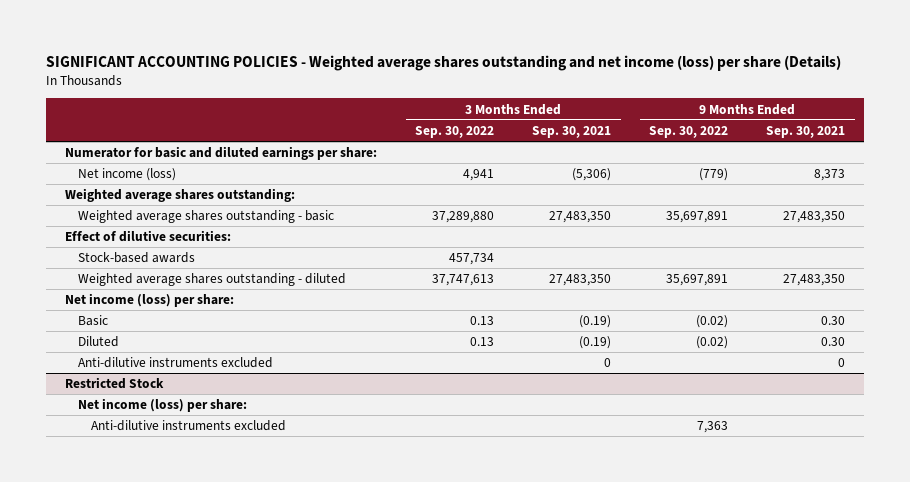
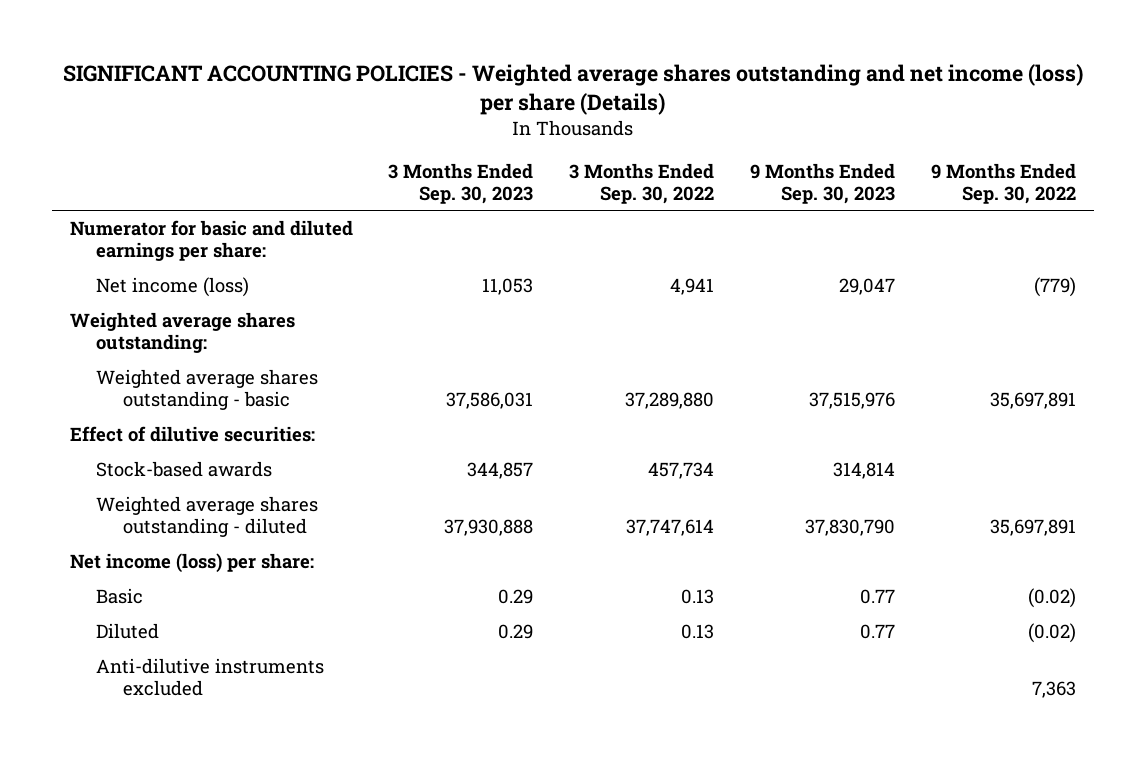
- | 3 Months Ended Sep. 30, 2022 | 3 Months Ended Sep. 30, 2021 | 9 Months Ended Sep. 30, 2022 | 9 Months Ended Sep. 30, 2021
+ | 3 Months Ended Sep. 30, 2023 | 3 Months Ended Sep. 30, 2022 | 9 Months Ended Sep. 30, 2023 | 9 Months Ended Sep. 30, 2022
- Weighted average shares outstanding - diluted | 37,747,613 | 27,483,350 | 35,697,891 | 27,483,350
+ Weighted average shares outstanding - diluted | 37,930,888 | 37,747,614 | 37,830,790 | 35,697,891
- Anti-dilutive instruments excluded | | 0 | | 0
- Restricted Stock
- Net income (loss) per share:

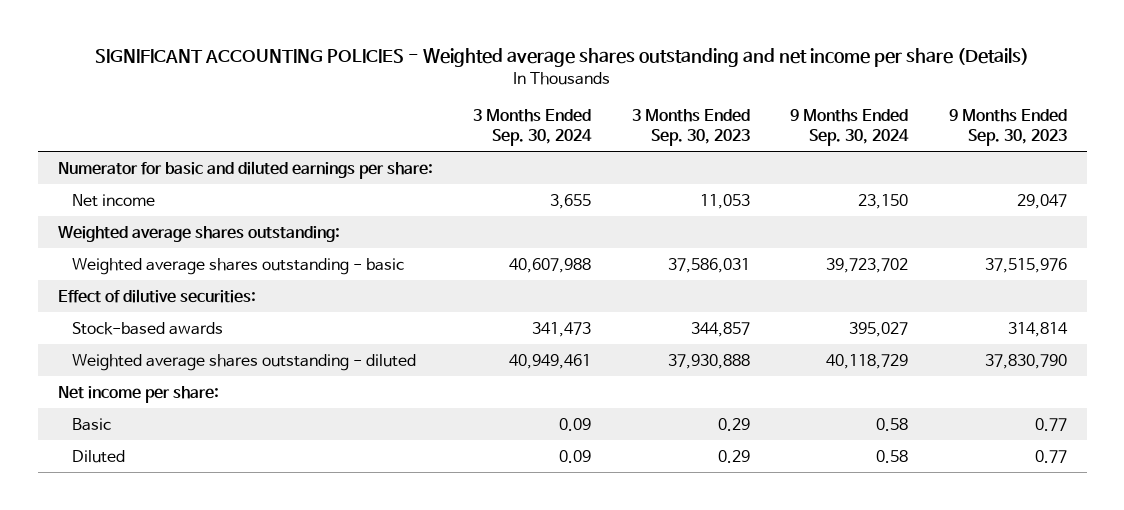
- SIGNIFICANT ACCOUNTING POLICIES - Weighted average shares outstanding and net income (loss) per share (Details)
+ SIGNIFICANT ACCOUNTING POLICIES - Weighted average shares outstanding and net income per share (Details)
- | 3 Months Ended Sep. 30, 2023 | 3 Months Ended Sep. 30, 2022 | 9 Months Ended Sep. 30, 2023 | 9 Months Ended Sep. 30, 2022
+ | 3 Months Ended Sep. 30, 2024 | 3 Months Ended Sep. 30, 2023 | 9 Months Ended Sep. 30, 2024 | 9 Months Ended Sep. 30, 2023
- Net income (loss) | 11,053 | 4,941 | 29,047 | (779)
+ Net income | 3,655 | 11,053 | 23,150 | 29,047
- Net income (loss) per share:
+ Net income per share:
- Anti-dilutive instruments excluded | | | | 7,363

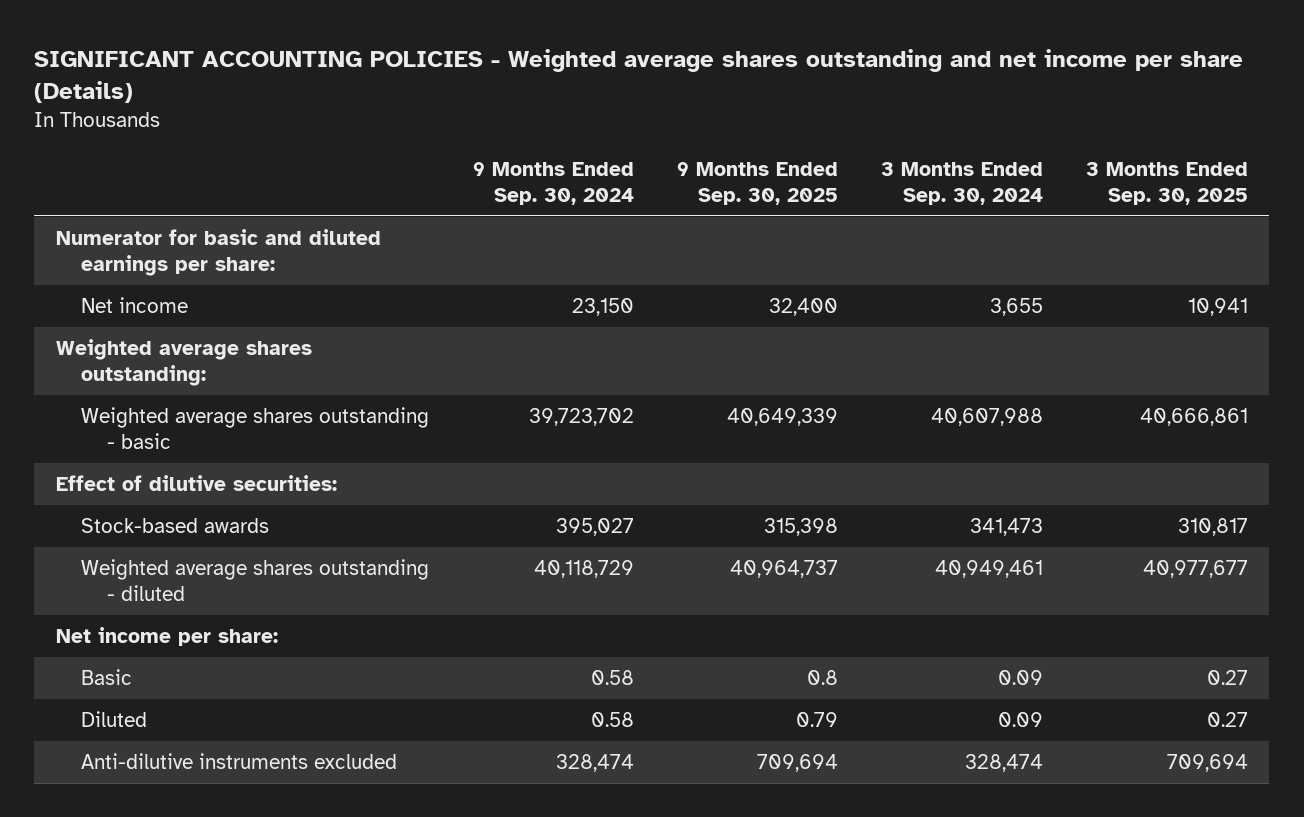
- | 3 Months Ended Sep. 30, 2024 | 3 Months Ended Sep. 30, 2023 | 9 Months Ended Sep. 30, 2024 | 9 Months Ended Sep. 30, 2023
+ | 9 Months Ended Sep. 30, 2024 | 9 Months Ended Sep. 30, 2025 | 3 Months Ended Sep. 30, 2024 | 3 Months Ended Sep. 30, 2025
+ Anti-dilutive instruments excluded | 328,474 | 709,694 | 328,474 | 709,694

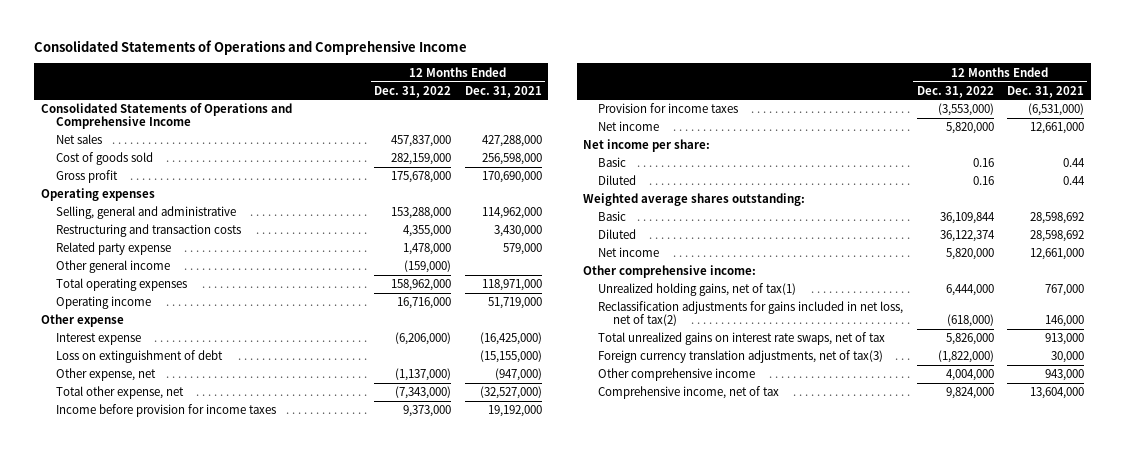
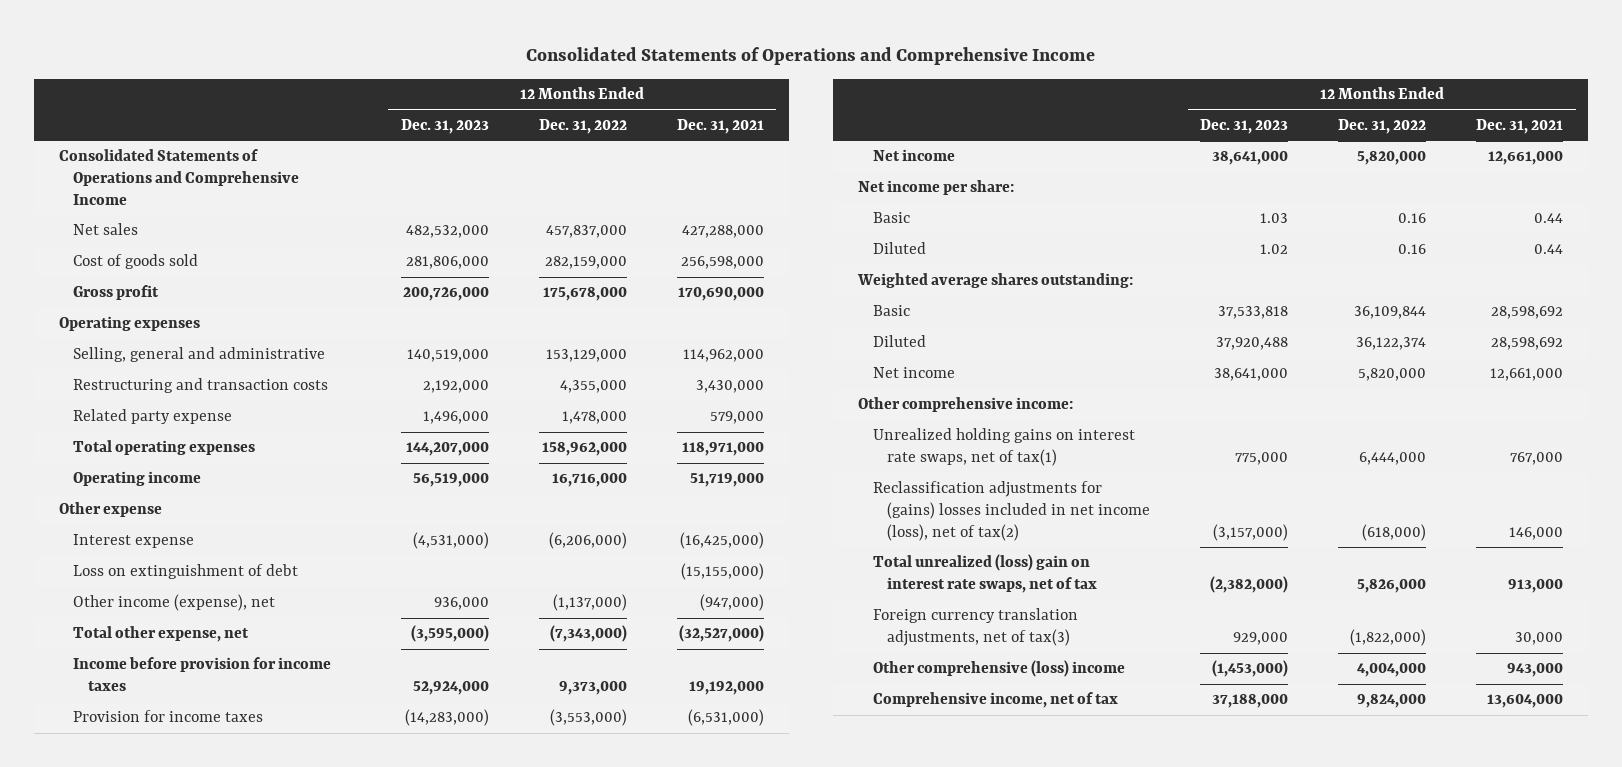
- | 12 Months Ended Dec. 31, 2022 | 12 Months Ended Dec. 31, 2021
+ | 12 Months Ended Dec. 31, 2023 | 12 Months Ended Dec. 31, 2022 | 12 Months Ended Dec. 31, 2021
- Selling, general and administrative | 153,288,000 | 114,962,000
+ Selling, general and administrative | 140,519,000 | 153,129,000 | 114,962,000
- Other general income | (159,000) |
- Other expense, net | (1,137,000) | (947,000)
+ Other income (expense), net | 936,000 | (1,137,000) | (947,000)
- Unrealized holding gains, net of tax(1) | 6,444,000 | 767,000
- Reclassification adjustments for gains included in net loss, net of tax(2) | (618,000) | 146,000
- Total unrealized gains on interest rate swaps, net of tax | 5,826,000 | 913,000
+ Unrealized holding gains on interest rate swaps, net of tax(1) | 775,000 | 6,444,000 | 767,000
+ Reclassification adjustments for (gains) losses included in net income (loss), net of tax(2) | (3,157,000) | (618,000) | 146,000
+ Total unrealized (loss) gain on interest rate swaps, net of tax | (2,382,000) | 5,826,000 | 913,000
- Other comprehensive income | 4,004,000 | 943,000
+ Other comprehensive (loss) income | (1,453,000) | 4,004,000 | 943,000

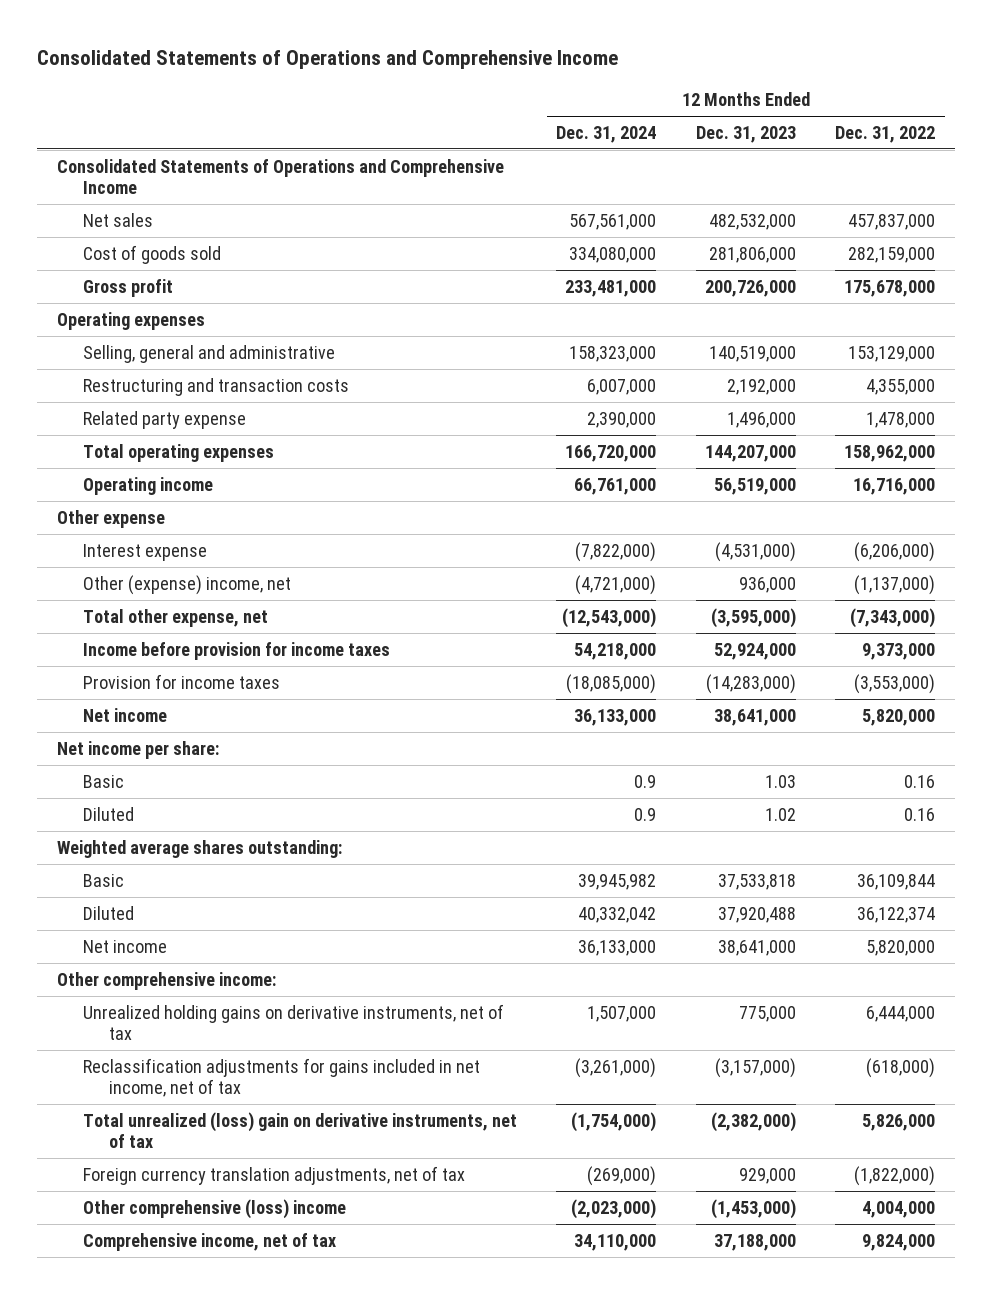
- | 12 Months Ended Dec. 31, 2023 | 12 Months Ended Dec. 31, 2022 | 12 Months Ended Dec. 31, 2021
+ | 12 Months Ended Dec. 31, 2024 | 12 Months Ended Dec. 31, 2023 | 12 Months Ended Dec. 31, 2022
- Loss on extinguishment of debt | | | (15,155,000)
- Other income (expense), net | 936,000 | (1,137,000) | (947,000)
+ Other (expense) income, net | (4,721,000) | 936,000 | (1,137,000)
- Unrealized holding gains on interest rate swaps, net of tax(1) | 775,000 | 6,444,000 | 767,000
- Reclassification adjustments for (gains) losses included in net income (loss), net of tax(2) | (3,157,000) | (618,000) | 146,000
- Total unrealized (loss) gain on interest rate swaps, net of tax | (2,382,000) | 5,826,000 | 913,000
- Foreign currency translation adjustments, net of tax(3) | 929,000 | (1,822,000) | 30,000
+ Unrealized holding gains on derivative instruments, net of tax | 1,507,000 | 775,000 | 6,444,000
+ Reclassification adjustments for gains included in net income, net of tax | (3,261,000) | (3,157,000) | (618,000)
+ Total unrealized (loss) gain on derivative instruments, net of tax | (1,754,000) | (2,382,000) | 5,826,000
+ Foreign currency translation adjustments, net of tax | (269,000) | 929,000 | (1,822,000)

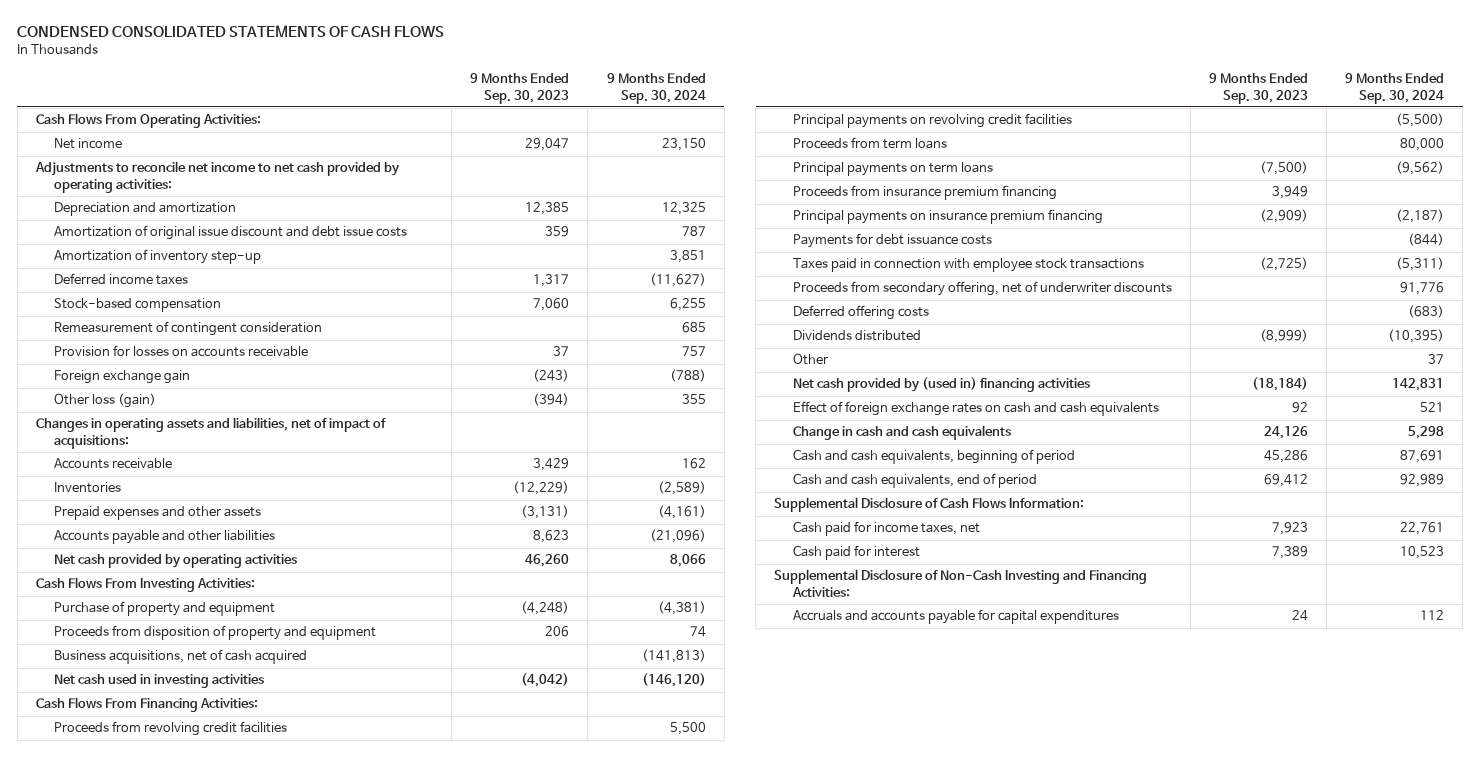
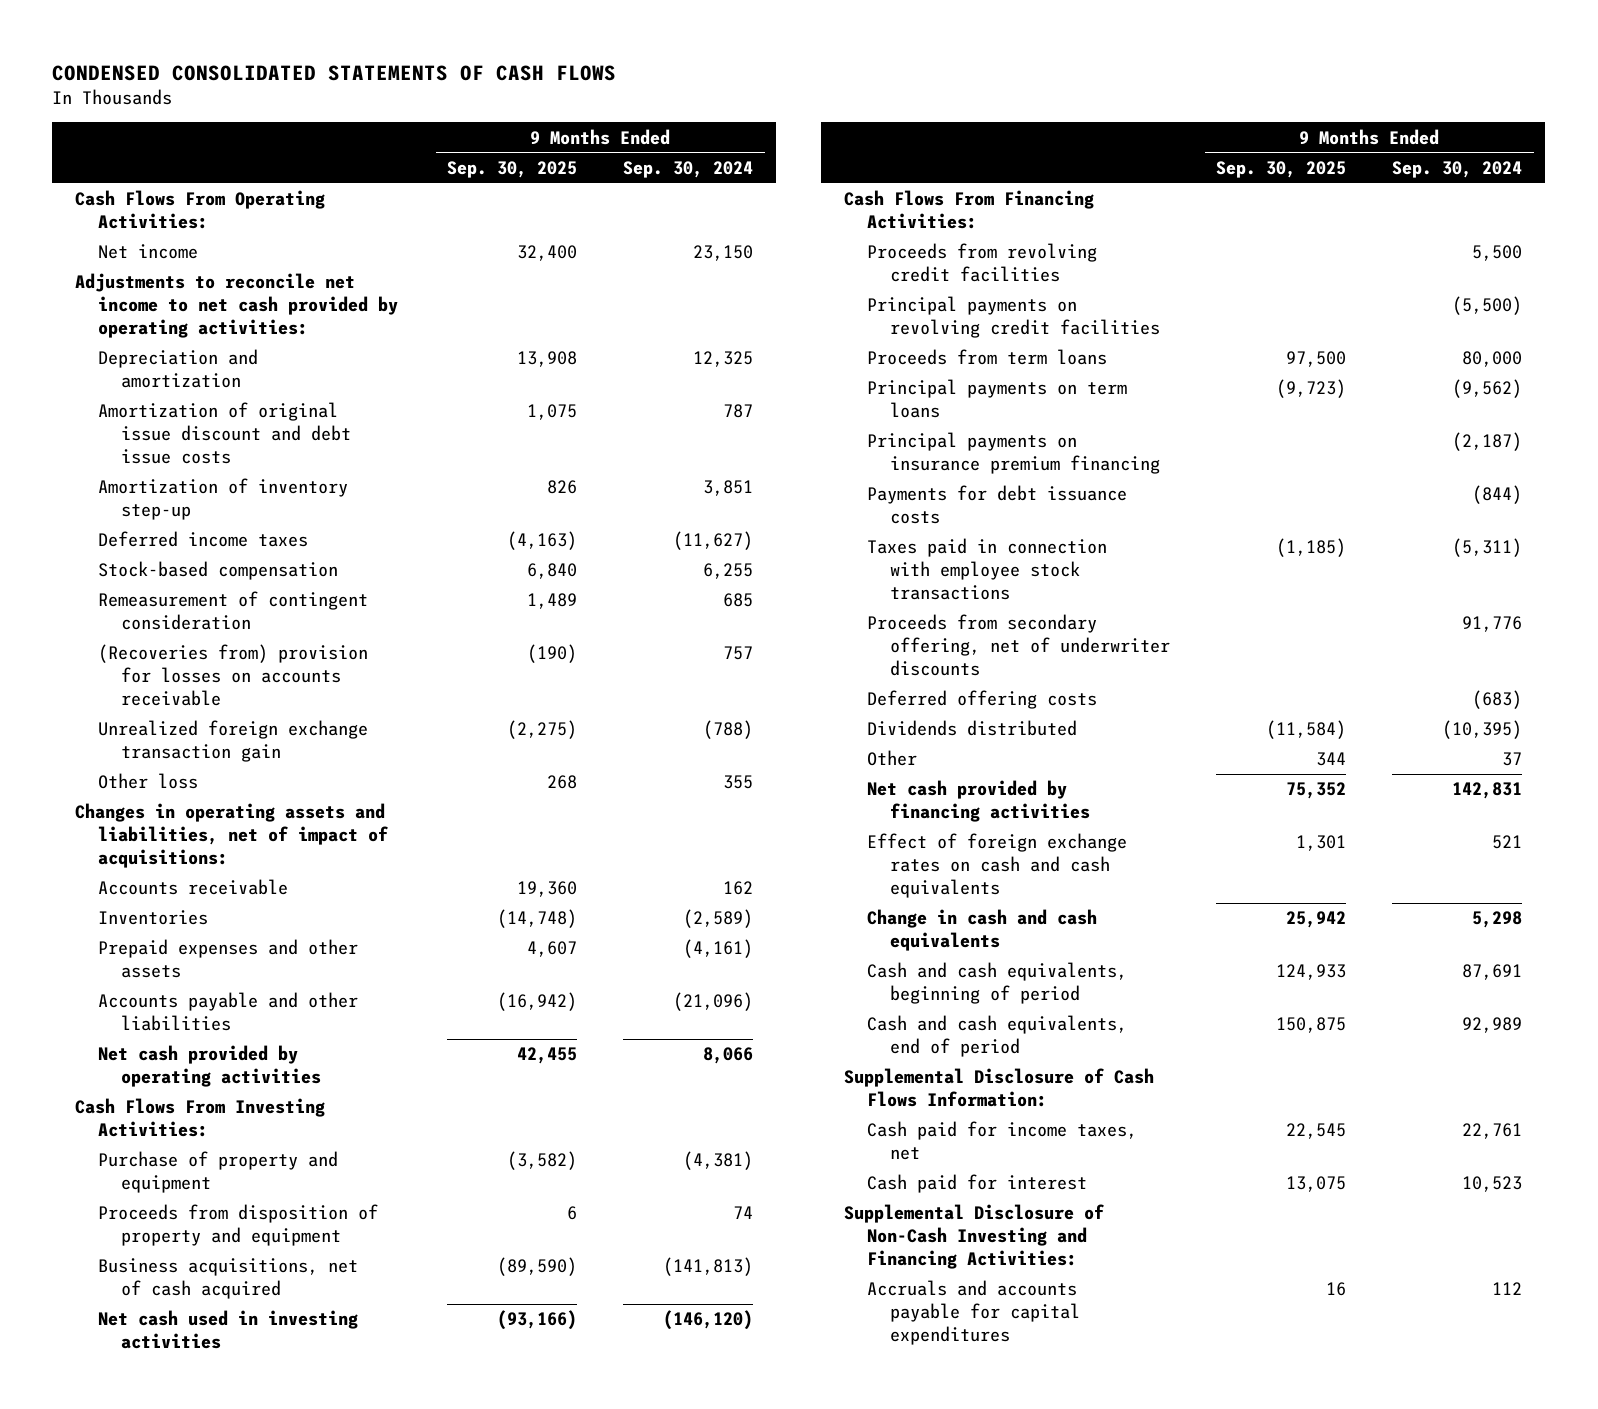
- | 9 Months Ended Sep. 30, 2023 | 9 Months Ended Sep. 30, 2024
+ | 9 Months Ended Sep. 30, 2025 | 9 Months Ended Sep. 30, 2024
- Provision for losses on accounts receivable | 37 | 757
- Foreign exchange gain | (243) | (788)
- Other loss (gain) | (394) | 355
+ (Recoveries from) provision for losses on accounts receivable | (190) | 757
+ Unrealized foreign exchange transaction gain | (2,275) | (788)
+ Other loss | 268 | 355
- Proceeds from insurance premium financing | 3,949 |
- Net cash provided by (used in) financing activities | (18,184) | 142,831
+ Net cash provided by financing activities | 75,352 | 142,831

